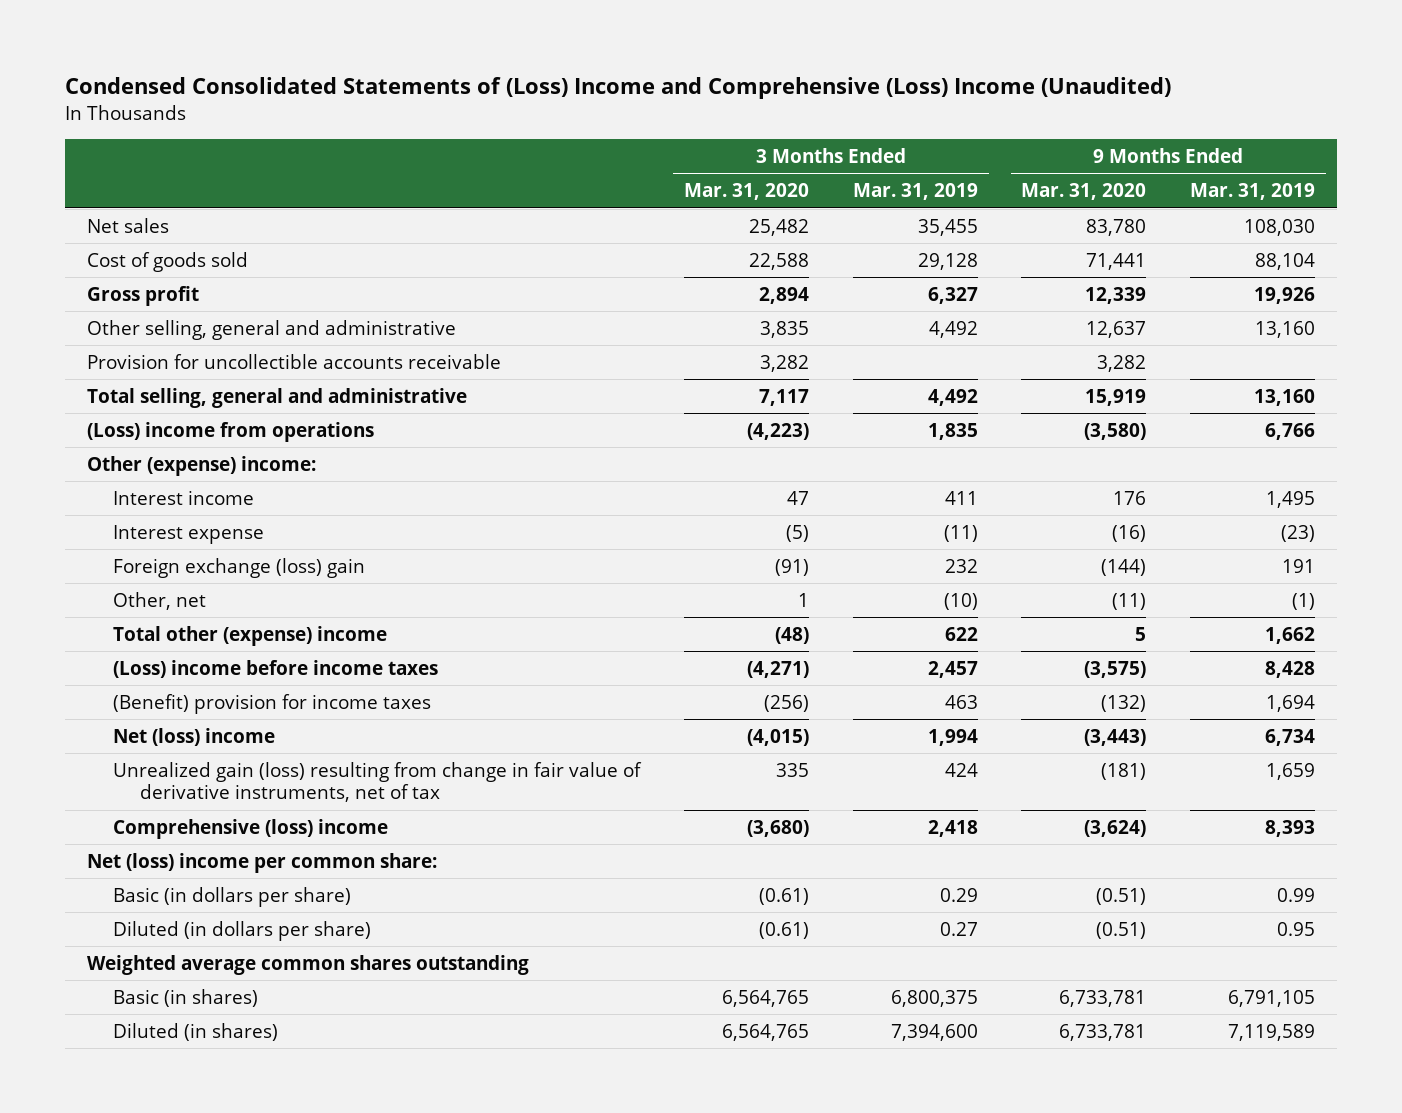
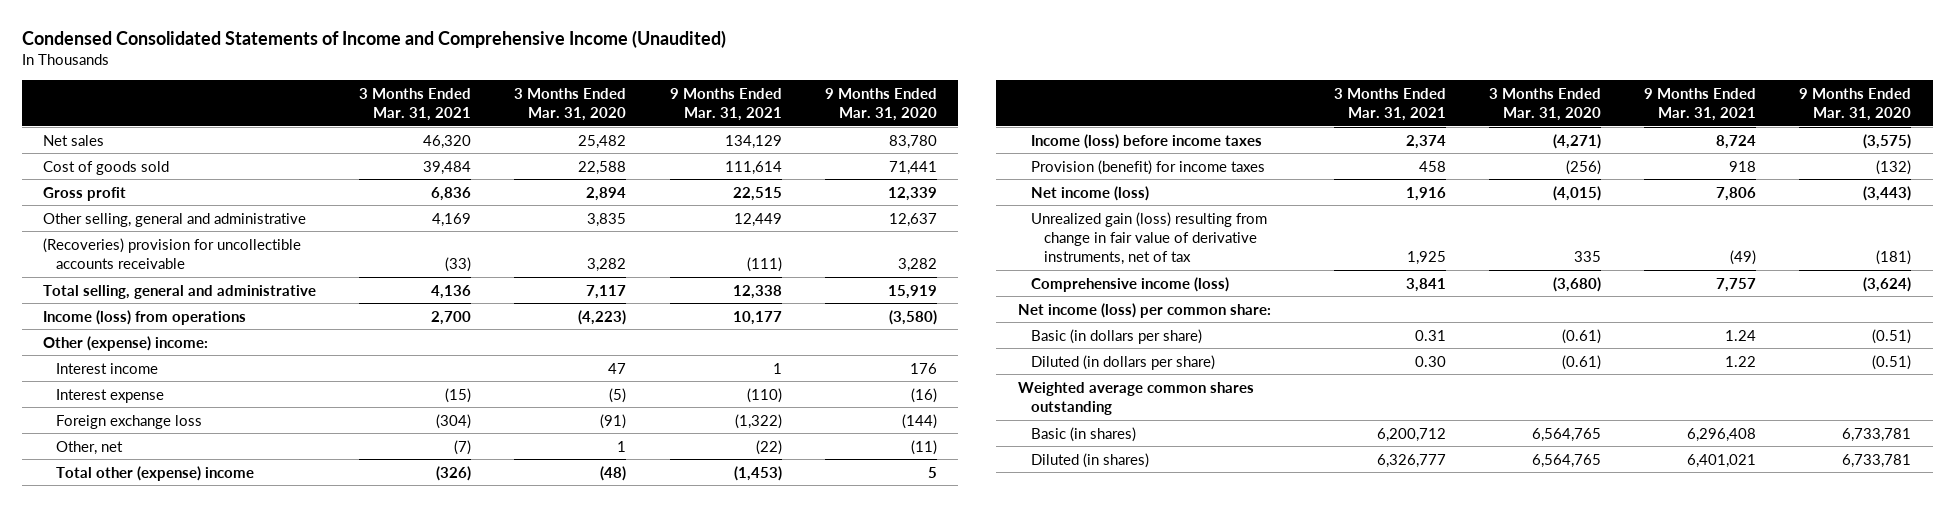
- Condensed Consolidated Statements of (Loss) Income and Comprehensive (Loss) Income (Unaudited)
+ Condensed Consolidated Statements of Income and Comprehensive Income (Unaudited)
- | 3 Months Ended Mar. 31, 2020 | 3 Months Ended Mar. 31, 2019 | 9 Months Ended Mar. 31, 2020 | 9 Months Ended Mar. 31, 2019
+ | 3 Months Ended Mar. 31, 2021 | 3 Months Ended Mar. 31, 2020 | 9 Months Ended Mar. 31, 2021 | 9 Months Ended Mar. 31, 2020
- Provision for uncollectible accounts receivable | 3,282 | | 3,282 |
+ (Recoveries) provision for uncollectible accounts receivable | (33) | 3,282 | (111) | 3,282
- (Loss) income from operations | (4,223) | 1,835 | (3,580) | 6,766
+ Income (loss) from operations | 2,700 | (4,223) | 10,177 | (3,580)
- Foreign exchange (loss) gain | (91) | 232 | (144) | 191
+ Foreign exchange loss | (304) | (91) | (1,322) | (144)
- (Loss) income before income taxes | (4,271) | 2,457 | (3,575) | 8,428
- (Benefit) provision for income taxes | (256) | 463 | (132) | 1,694
- Net (loss) income | (4,015) | 1,994 | (3,443) | 6,734
+ Income (loss) before income taxes | 2,374 | (4,271) | 8,724 | (3,575)
+ Provision (benefit) for income taxes | 458 | (256) | 918 | (132)
+ Net income (loss) | 1,916 | (4,015) | 7,806 | (3,443)
- Comprehensive (loss) income | (3,680) | 2,418 | (3,624) | 8,393
- Net (loss) income per common share:
+ Comprehensive income (loss) | 3,841 | (3,680) | 7,757 | (3,624)
+ Net income (loss) per common share:

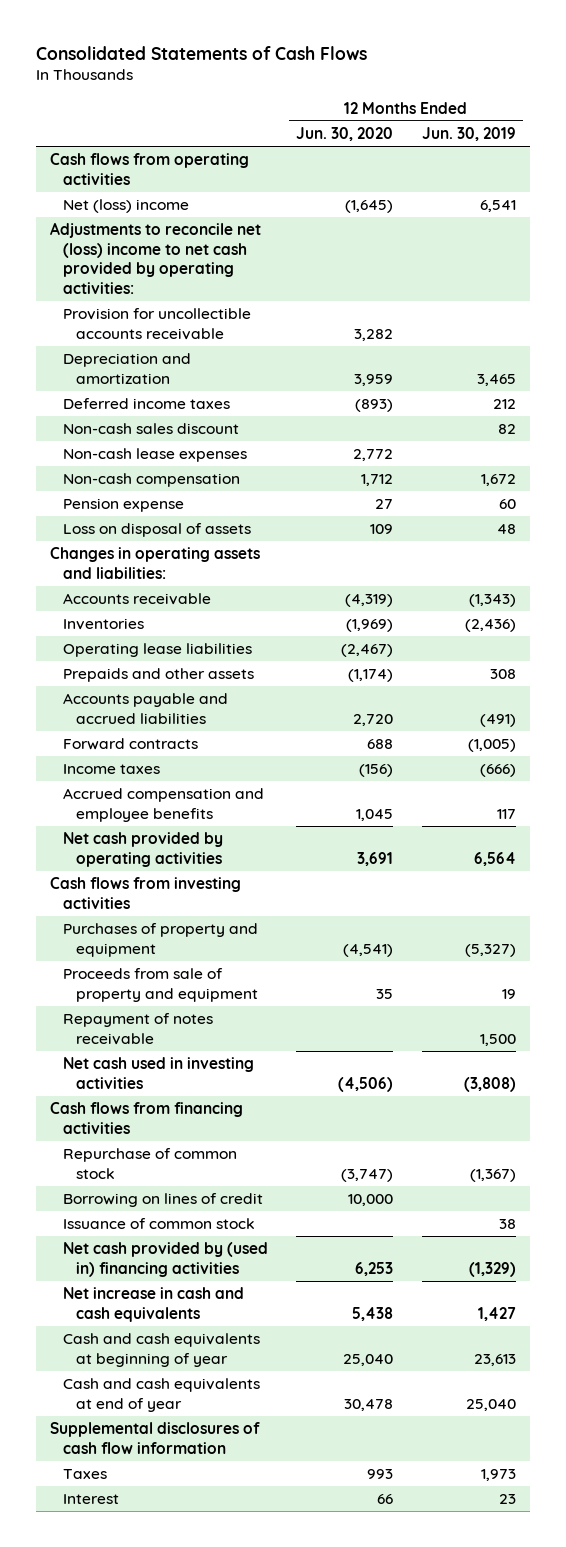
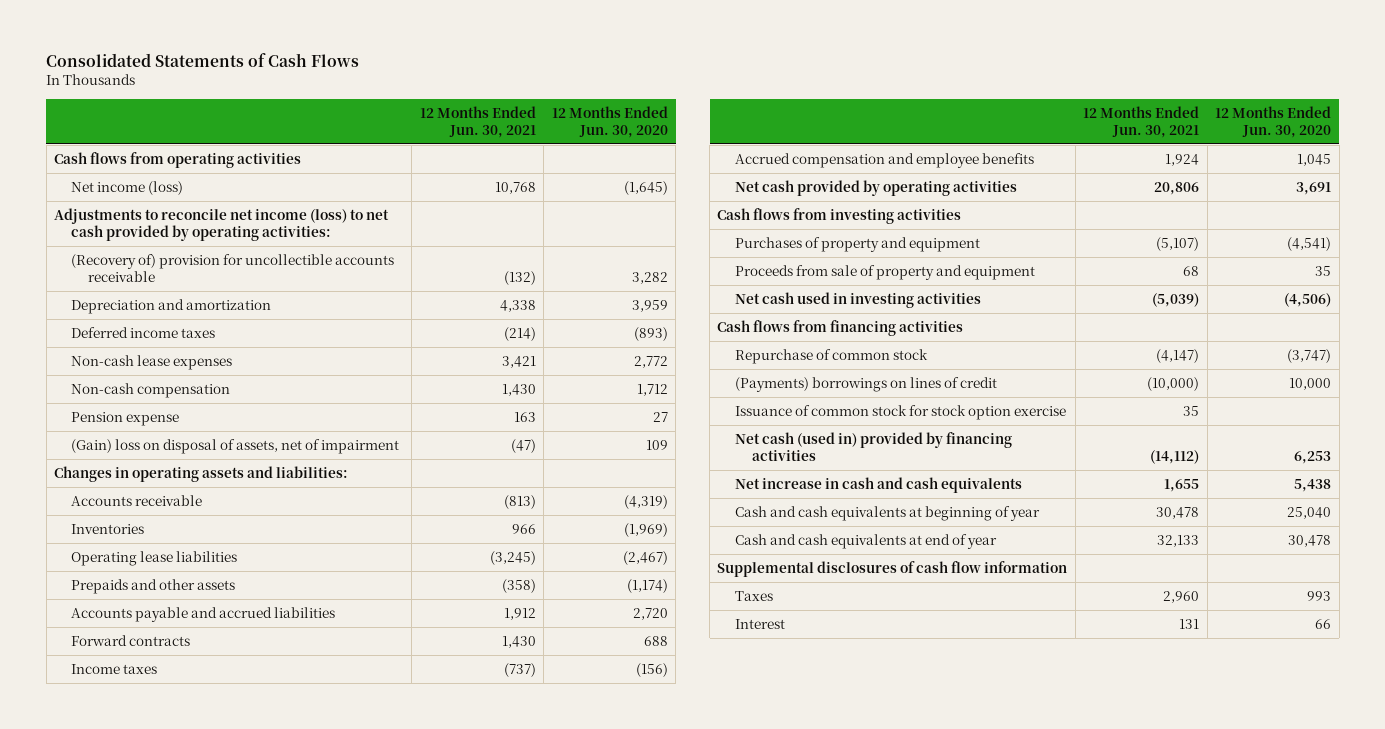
- | 12 Months Ended Jun. 30, 2020 | 12 Months Ended Jun. 30, 2019
+ | 12 Months Ended Jun. 30, 2021 | 12 Months Ended Jun. 30, 2020
- Net (loss) income | (1,645) | 6,541
- Adjustments to reconcile net (loss) income to net cash provided by operating activities:
- Provision for uncollectible accounts receivable | 3,282 |
+ Net income (loss) | 10,768 | (1,645)
+ Adjustments to reconcile net income (loss) to net cash provided by operating activities:
+ (Recovery of) provision for uncollectible accounts receivable | (132) | 3,282
- Non-cash sales discount | | 82
- Loss on disposal of assets | 109 | 48
+ (Gain) loss on disposal of assets, net of impairment | (47) | 109
- Repayment of notes receivable | | 1,500
- Borrowing on lines of credit | 10,000 |
- Issuance of common stock | | 38
- Net cash provided by (used in) financing activities | 6,253 | (1,329)
+ (Payments) borrowings on lines of credit | (10,000) | 10,000
+ Issuance of common stock for stock option exercise | 35 |
+ Net cash (used in) provided by financing activities | (14,112) | 6,253

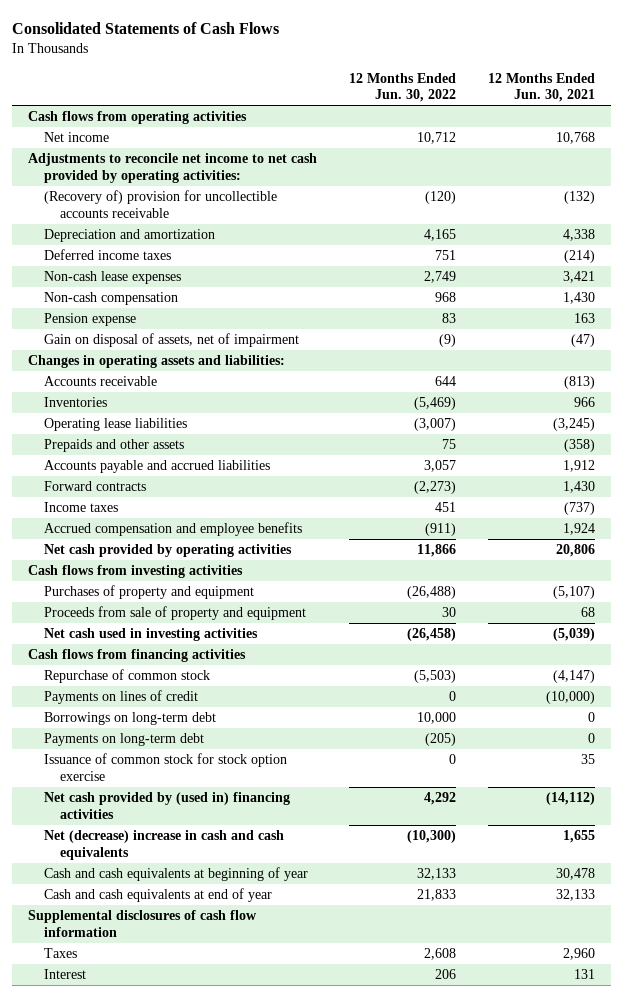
- | 12 Months Ended Jun. 30, 2021 | 12 Months Ended Jun. 30, 2020
+ | 12 Months Ended Jun. 30, 2022 | 12 Months Ended Jun. 30, 2021
- Net income (loss) | 10,768 | (1,645)
- Adjustments to reconcile net income (loss) to net cash provided by operating activities:
+ Net income | 10,712 | 10,768
+ Adjustments to reconcile net income to net cash provided by operating activities:
- (Gain) loss on disposal of assets, net of impairment | (47) | 109
+ Gain on disposal of assets, net of impairment | (9) | (47)
- (Payments) borrowings on lines of credit | (10,000) | 10,000
+ Payments on lines of credit | 0 | (10,000)
+ Borrowings on long-term debt | 10,000 | 0
+ Payments on long-term debt | (205) | 0
- Net cash (used in) provided by financing activities | (14,112) | 6,253
- Net increase in cash and cash equivalents | 1,655 | 5,438
+ Net cash provided by (used in) financing activities | 4,292 | (14,112)
+ Net (decrease) increase in cash and cash equivalents | (10,300) | 1,655

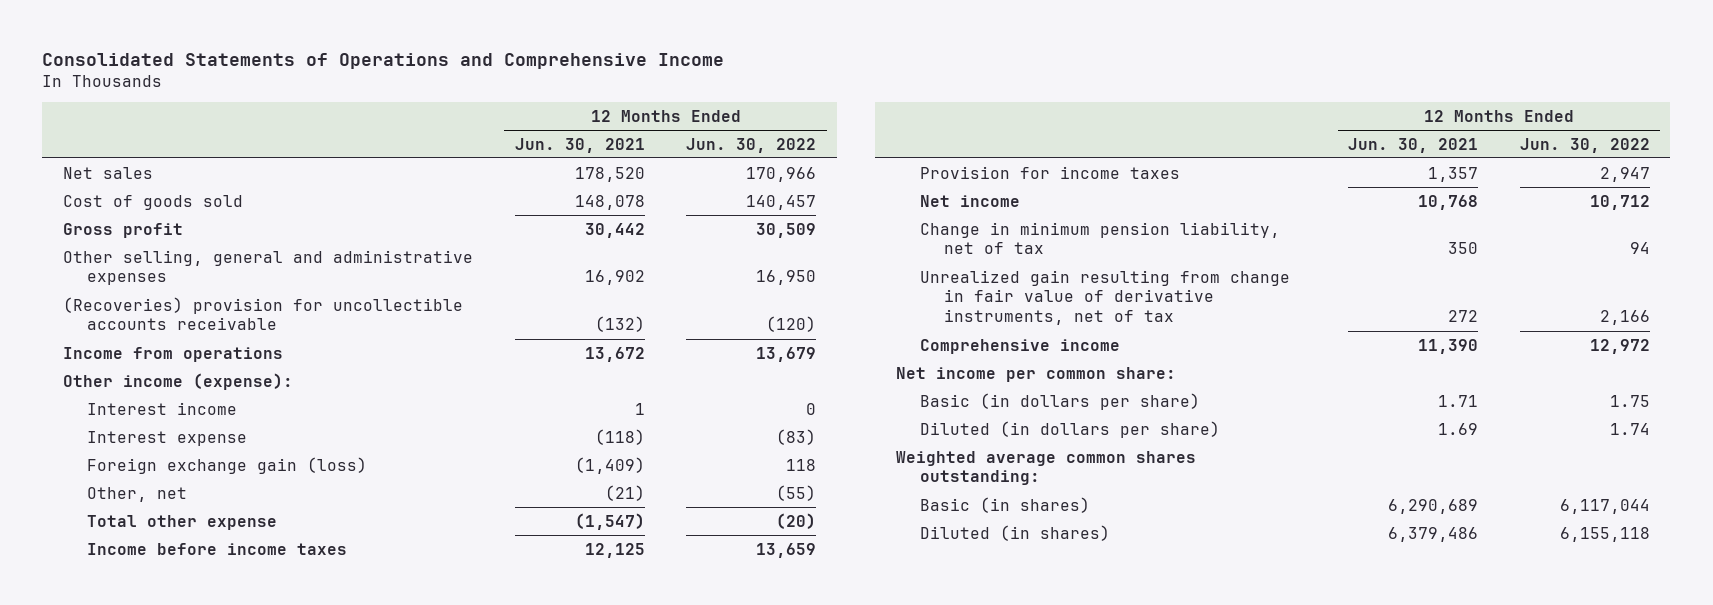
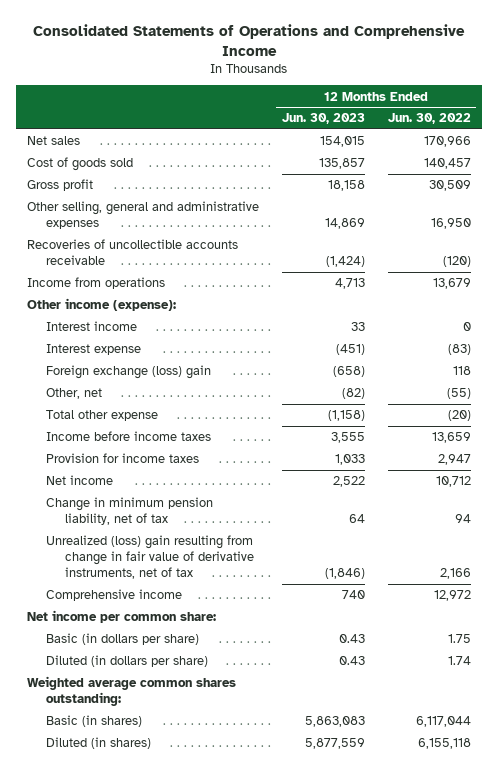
- | 12 Months Ended Jun. 30, 2021 | 12 Months Ended Jun. 30, 2022
+ | 12 Months Ended Jun. 30, 2023 | 12 Months Ended Jun. 30, 2022
- (Recoveries) provision for uncollectible accounts receivable | (132) | (120)
+ Recoveries of uncollectible accounts receivable | (1,424) | (120)
- Foreign exchange gain (loss) | (1,409) | 118
+ Foreign exchange (loss) gain | (658) | 118
- Unrealized gain resulting from change in fair value of derivative instruments, net of tax | 272 | 2,166
+ Unrealized (loss) gain resulting from change in fair value of derivative instruments, net of tax | (1,846) | 2,166

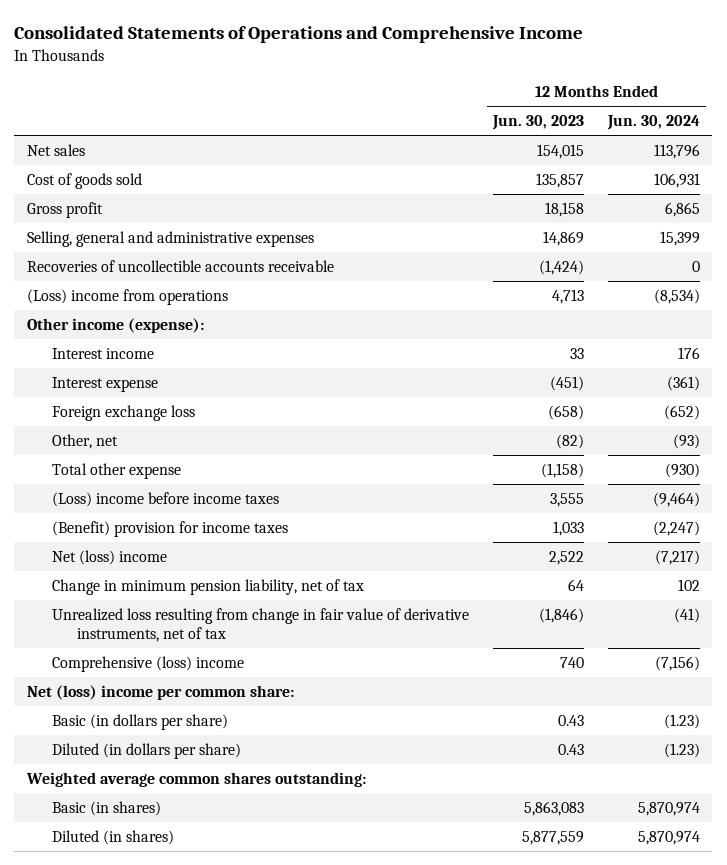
- | 12 Months Ended Jun. 30, 2023 | 12 Months Ended Jun. 30, 2022
+ | 12 Months Ended Jun. 30, 2023 | 12 Months Ended Jun. 30, 2024
- Other selling, general and administrative expenses | 14,869 | 16,950
+ Selling, general and administrative expenses | 14,869 | 15,399
- Income from operations | 4,713 | 13,679
+ (Loss) income from operations | 4,713 | (8,534)
- Foreign exchange (loss) gain | (658) | 118
+ Foreign exchange loss | (658) | (652)
- Income before income taxes | 3,555 | 13,659
- Provision for income taxes | 1,033 | 2,947
- Net income | 2,522 | 10,712
+ (Loss) income before income taxes | 3,555 | (9,464)
+ (Benefit) provision for income taxes | 1,033 | (2,247)
+ Net (loss) income | 2,522 | (7,217)
- Unrealized (loss) gain resulting from change in fair value of derivative instruments, net of tax | (1,846) | 2,166
- Comprehensive income | 740 | 12,972
- Net income per common share:
+ Unrealized loss resulting from change in fair value of derivative instruments, net of tax | (1,846) | (41)
+ Comprehensive (loss) income | 740 | (7,156)
+ Net (loss) income per common share:

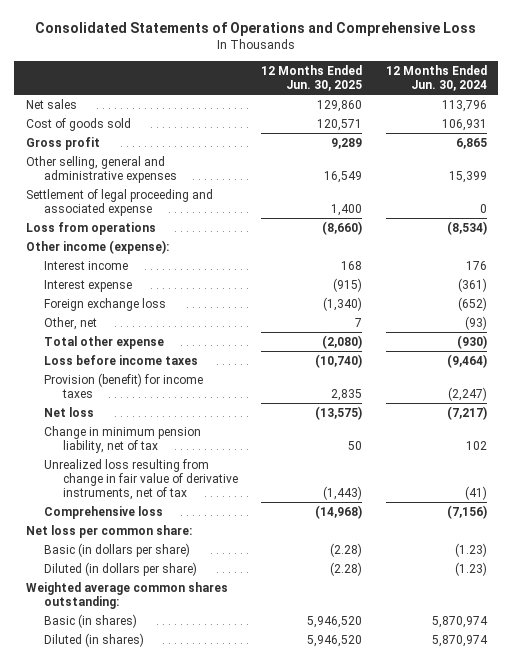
- Consolidated Statements of Operations and Comprehensive Income
+ Consolidated Statements of Operations and Comprehensive Loss
- | 12 Months Ended Jun. 30, 2023 | 12 Months Ended Jun. 30, 2024
+ | 12 Months Ended Jun. 30, 2025 | 12 Months Ended Jun. 30, 2024
- Selling, general and administrative expenses | 14,869 | 15,399
- Recoveries of uncollectible accounts receivable | (1,424) | 0
- (Loss) income from operations | 4,713 | (8,534)
+ Other selling, general and administrative expenses | 16,549 | 15,399
+ Settlement of legal proceeding and associated expense | 1,400 | 0
+ Loss from operations | (8,660) | (8,534)
- (Loss) income before income taxes | 3,555 | (9,464)
- (Benefit) provision for income taxes | 1,033 | (2,247)
- Net (loss) income | 2,522 | (7,217)
+ Loss before income taxes | (10,740) | (9,464)
+ Provision (benefit) for income taxes | 2,835 | (2,247)
+ Net loss | (13,575) | (7,217)
- Comprehensive (loss) income | 740 | (7,156)
- Net (loss) income per common share:
+ Comprehensive loss | (14,968) | (7,156)
+ Net loss per common share:

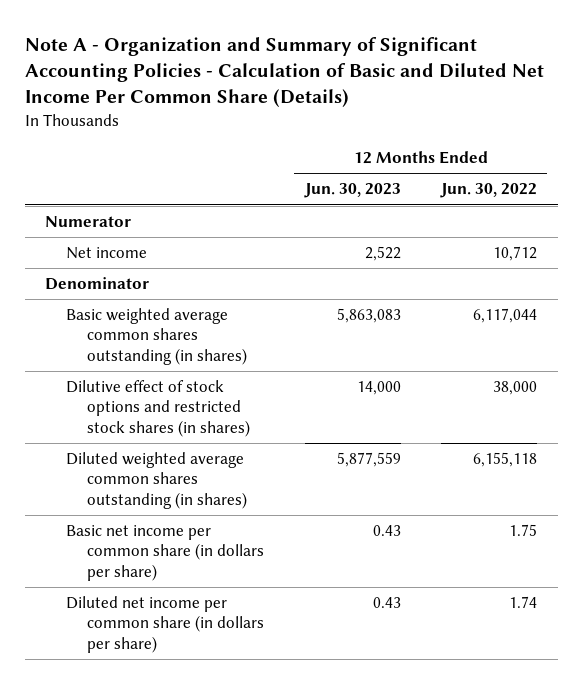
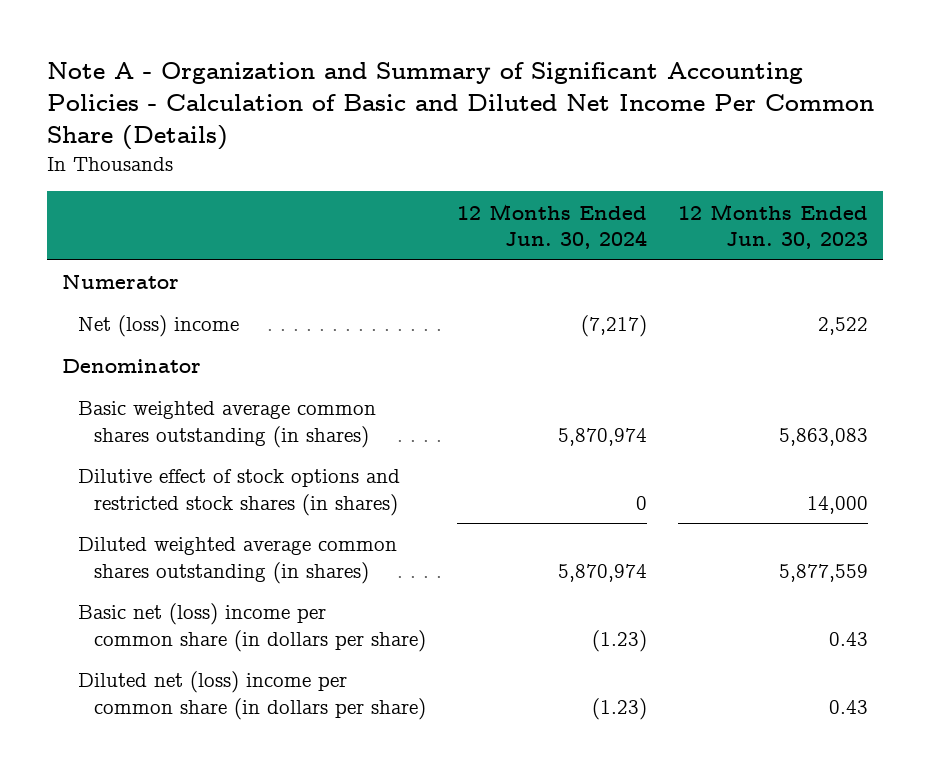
- | 12 Months Ended Jun. 30, 2023 | 12 Months Ended Jun. 30, 2022
+ | 12 Months Ended Jun. 30, 2024 | 12 Months Ended Jun. 30, 2023
- Net income | 2,522 | 10,712
+ Net (loss) income | (7,217) | 2,522
- Basic net income per common share (in dollars per share) | 0.43 | 1.75
- Diluted net income per common share (in dollars per share) | 0.43 | 1.74
+ Basic net (loss) income per common share (in dollars per share) | (1.23) | 0.43
+ Diluted net (loss) income per common share (in dollars per share) | (1.23) | 0.43

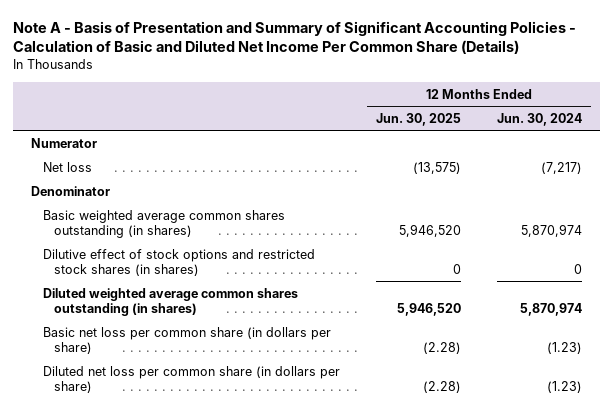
- Note A - Organization and Summary of Significant Accounting Policies - Calculation of Basic and Diluted Net Income Per Common Share (Details)
+ Note A - Basis of Presentation and Summary of Significant Accounting Policies - Calculation of Basic and Diluted Net Income Per Common Share (Details)
- | 12 Months Ended Jun. 30, 2024 | 12 Months Ended Jun. 30, 2023
+ | 12 Months Ended Jun. 30, 2025 | 12 Months Ended Jun. 30, 2024
- Net (loss) income | (7,217) | 2,522
+ Net loss | (13,575) | (7,217)
- Basic net (loss) income per common share (in dollars per share) | (1.23) | 0.43
- Diluted net (loss) income per common share (in dollars per share) | (1.23) | 0.43
+ Basic net loss per common share (in dollars per share) | (2.28) | (1.23)
+ Diluted net loss per common share (in dollars per share) | (2.28) | (1.23)

